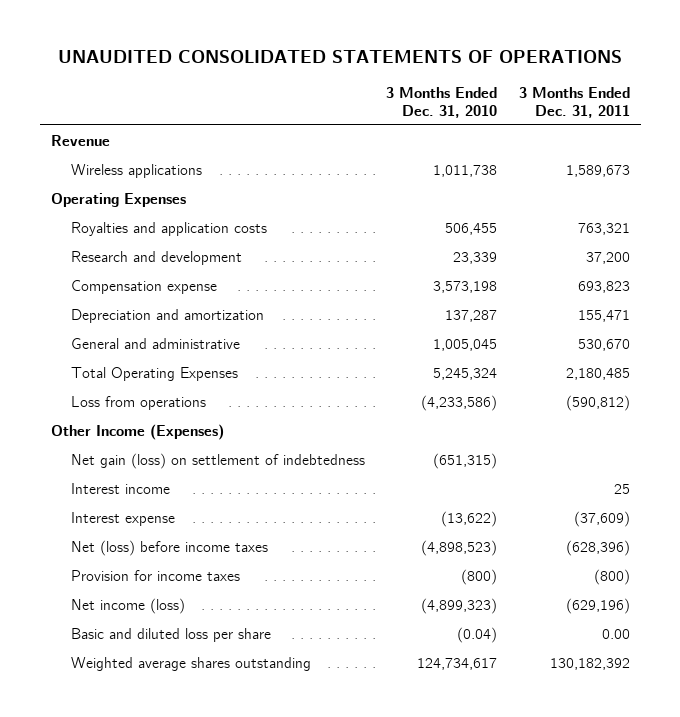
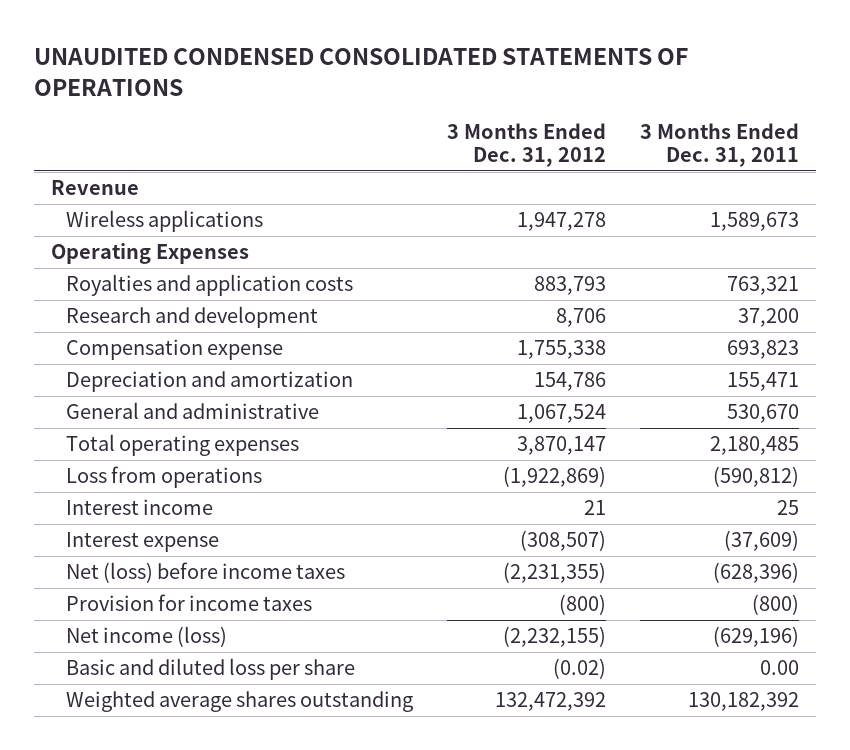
- UNAUDITED CONSOLIDATED STATEMENTS OF OPERATIONS
+ UNAUDITED CONDENSED CONSOLIDATED STATEMENTS OF OPERATIONS
- | 3 Months Ended Dec. 31, 2010 | 3 Months Ended Dec. 31, 2011
+ | 3 Months Ended Dec. 31, 2012 | 3 Months Ended Dec. 31, 2011
- Total Operating Expenses | 5,245,324 | 2,180,485
+ Total operating expenses | 3,870,147 | 2,180,485
- Other Income (Expenses)
- Net gain (loss) on settlement of indebtedness | (651,315) |

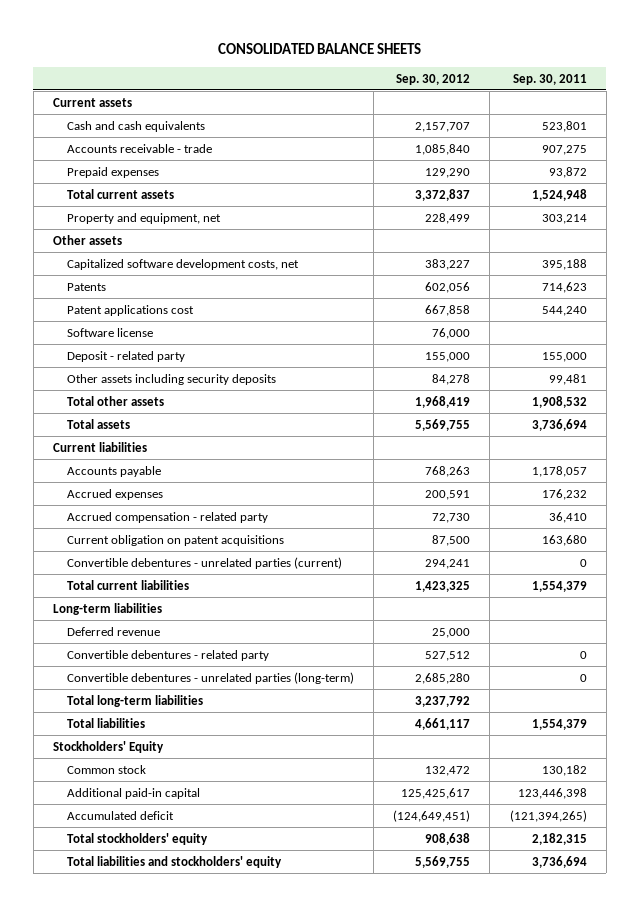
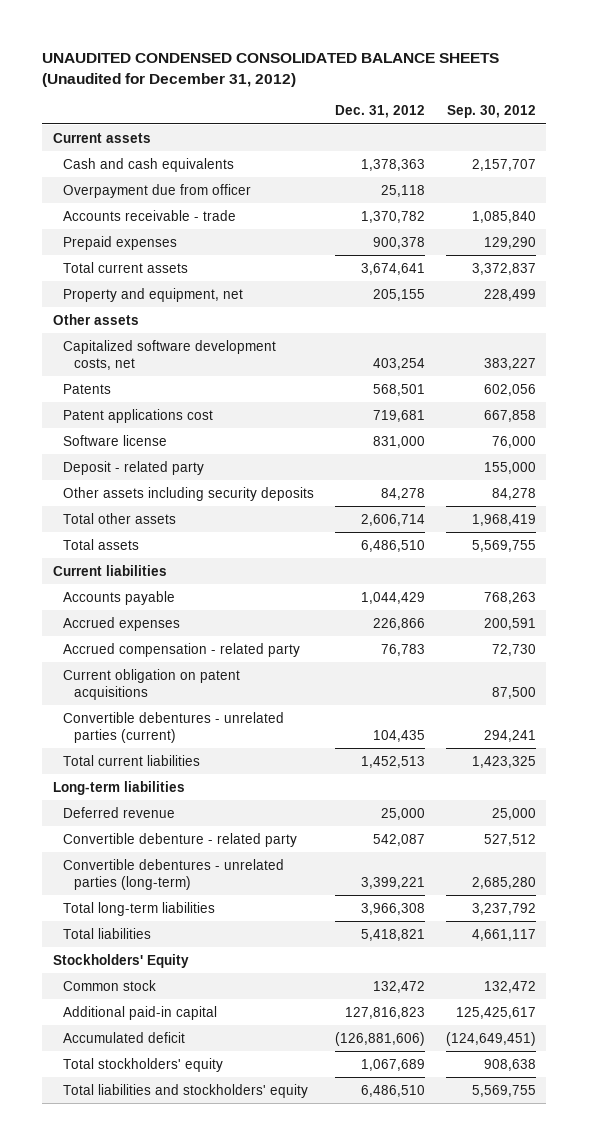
- CONSOLIDATED BALANCE SHEETS
+ UNAUDITED CONDENSED CONSOLIDATED BALANCE SHEETS (Unaudited for December 31, 2012)
- | Sep. 30, 2012 | Sep. 30, 2011
+ | Dec. 31, 2012 | Sep. 30, 2012
+ Overpayment due from officer | 25,118 |
- Convertible debentures - related party | 527,512 | 0
+ Convertible debenture - related party | 542,087 | 527,512

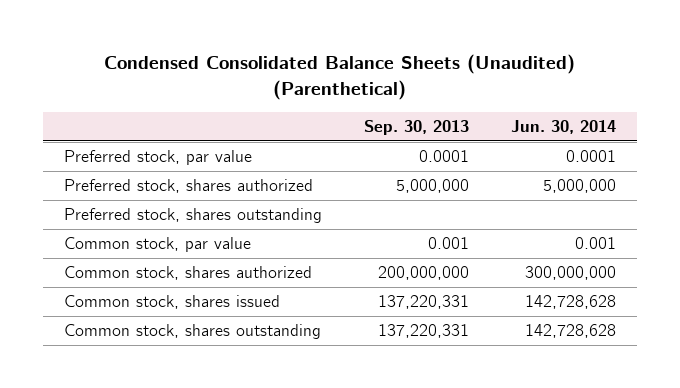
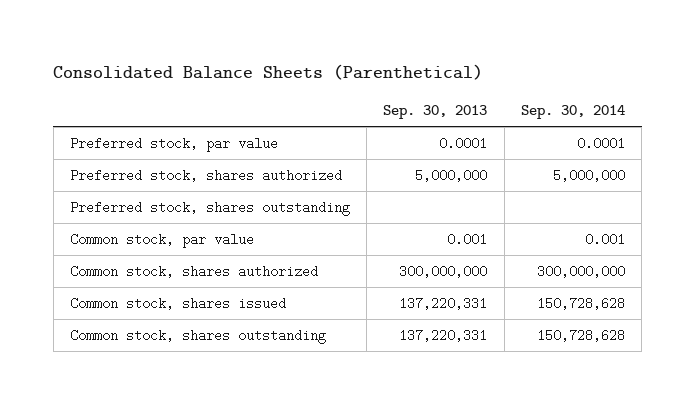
- Condensed Consolidated Balance Sheets (Unaudited) (Parenthetical)
+ Consolidated Balance Sheets (Parenthetical)
- | Sep. 30, 2013 | Jun. 30, 2014
+ | Sep. 30, 2013 | Sep. 30, 2014
- Common stock, shares authorized | 200,000,000 | 300,000,000
+ Common stock, shares authorized | 300,000,000 | 300,000,000

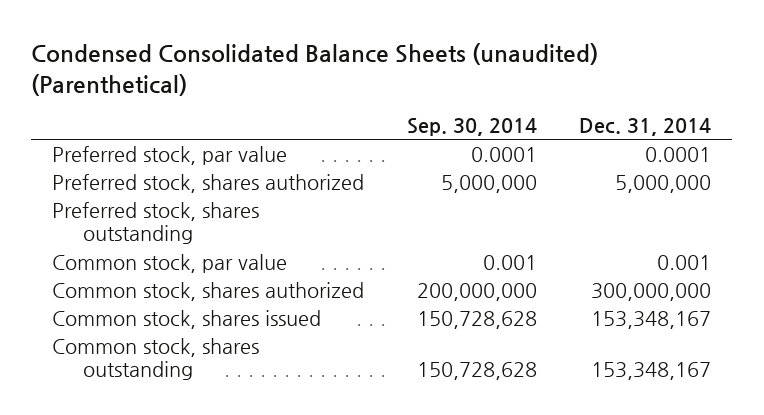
- Consolidated Balance Sheets (Parenthetical)
+ Condensed Consolidated Balance Sheets (unaudited) (Parenthetical)
- | Sep. 30, 2013 | Sep. 30, 2014
+ | Sep. 30, 2014 | Dec. 31, 2014
- Common stock, shares authorized | 300,000,000 | 300,000,000
+ Common stock, shares authorized | 200,000,000 | 300,000,000

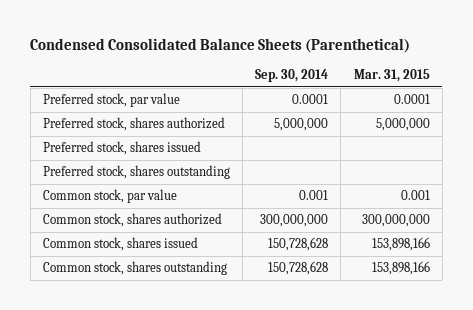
- Condensed Consolidated Balance Sheets (unaudited) (Parenthetical)
+ Condensed Consolidated Balance Sheets (Parenthetical)
- | Sep. 30, 2014 | Dec. 31, 2014
+ | Sep. 30, 2014 | Mar. 31, 2015
+ Preferred stock, shares issued
- Common stock, shares authorized | 200,000,000 | 300,000,000
+ Common stock, shares authorized | 300,000,000 | 300,000,000

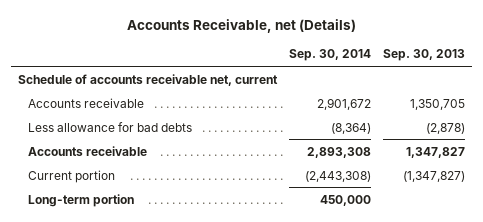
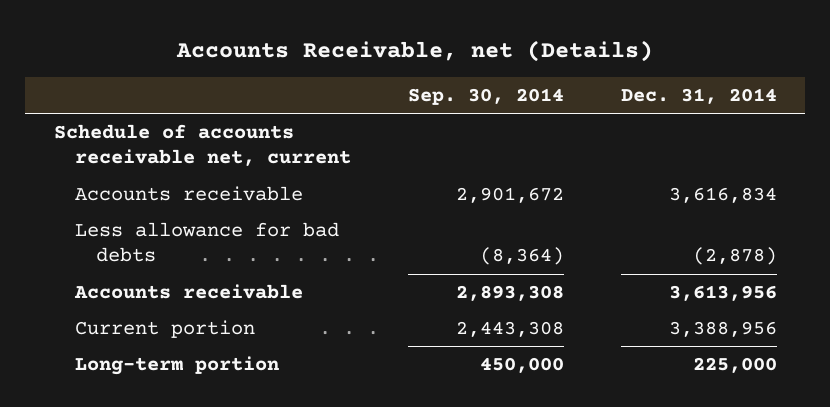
- | Sep. 30, 2014 | Sep. 30, 2013
+ | Sep. 30, 2014 | Dec. 31, 2014
- Current portion | (2,443,308) | (1,347,827)
+ Current portion | 2,443,308 | 3,388,956

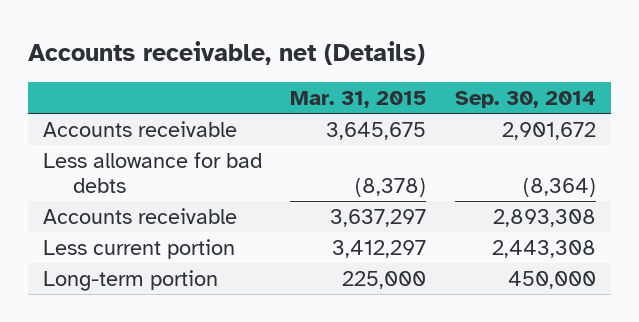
- Accounts Receivable, net (Details)
+ Accounts receivable, net (Details)
- | Sep. 30, 2014 | Dec. 31, 2014
+ | Mar. 31, 2015 | Sep. 30, 2014
- Schedule of accounts receivable net, current
- Current portion | 2,443,308 | 3,388,956
+ Less current portion | 3,412,297 | 2,443,308

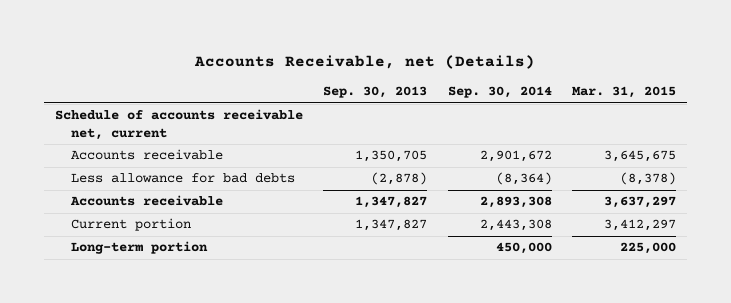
- Accounts receivable, net (Details)
+ Accounts Receivable, net (Details)
- | Mar. 31, 2015 | Sep. 30, 2014
+ | Sep. 30, 2013 | Sep. 30, 2014 | Mar. 31, 2015
+ Schedule of accounts receivable net, current
- Less current portion | 3,412,297 | 2,443,308
+ Current portion | 1,347,827 | 2,443,308 | 3,412,297

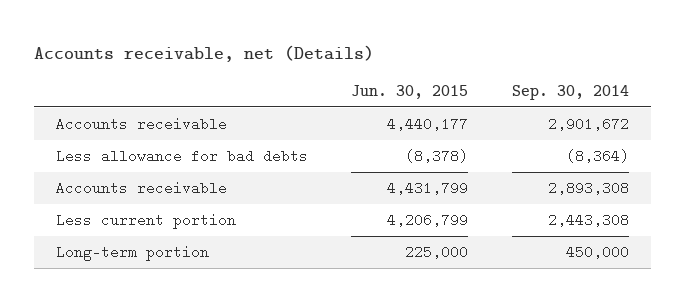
- Accounts Receivable, net (Details)
+ Accounts receivable, net (Details)
- | Sep. 30, 2013 | Sep. 30, 2014 | Mar. 31, 2015
+ | Jun. 30, 2015 | Sep. 30, 2014
- Schedule of accounts receivable net, current
- Current portion | 1,347,827 | 2,443,308 | 3,412,297
+ Less current portion | 4,206,799 | 2,443,308

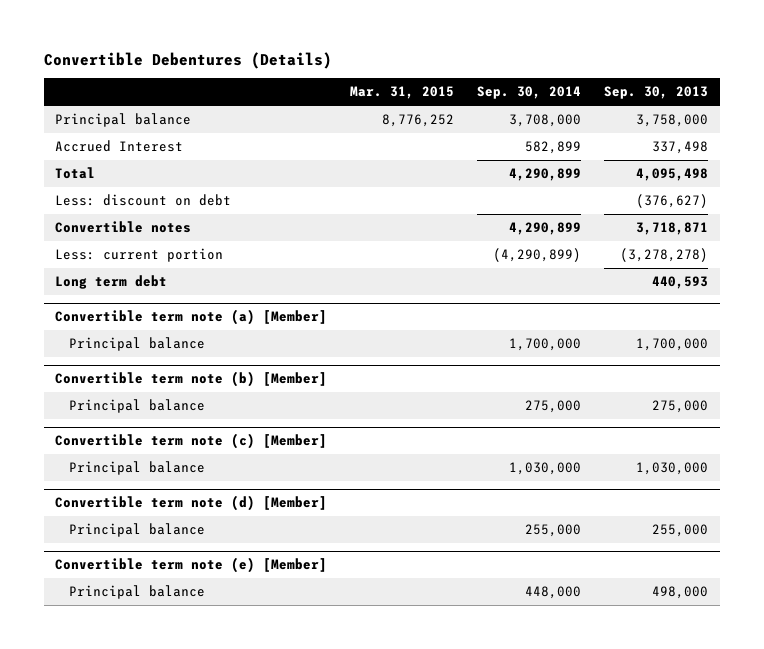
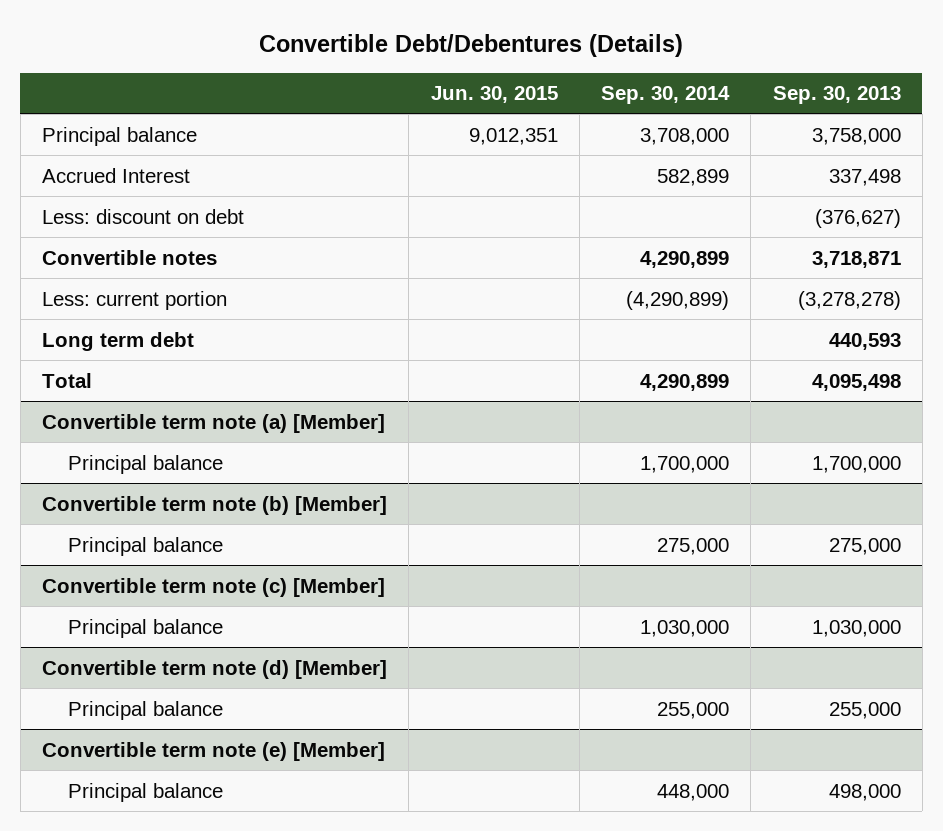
- Convertible Debentures (Details)
+ Convertible Debt/Debentures (Details)
- | Mar. 31, 2015 | Sep. 30, 2014 | Sep. 30, 2013
+ | Jun. 30, 2015 | Sep. 30, 2014 | Sep. 30, 2013
moved down: Total | | 4,290,899 | 4,095,498

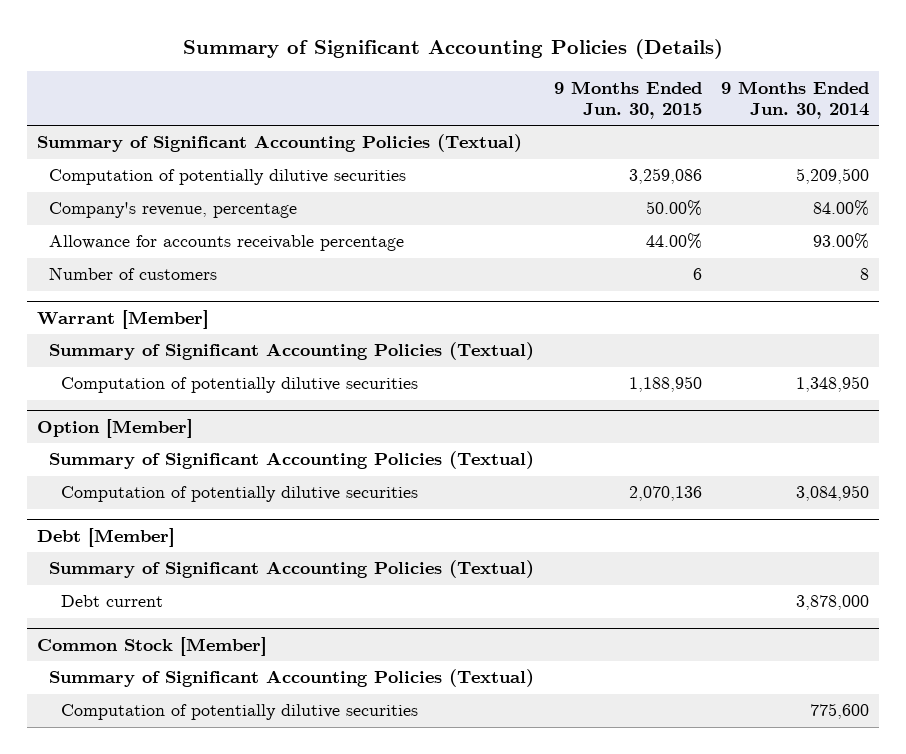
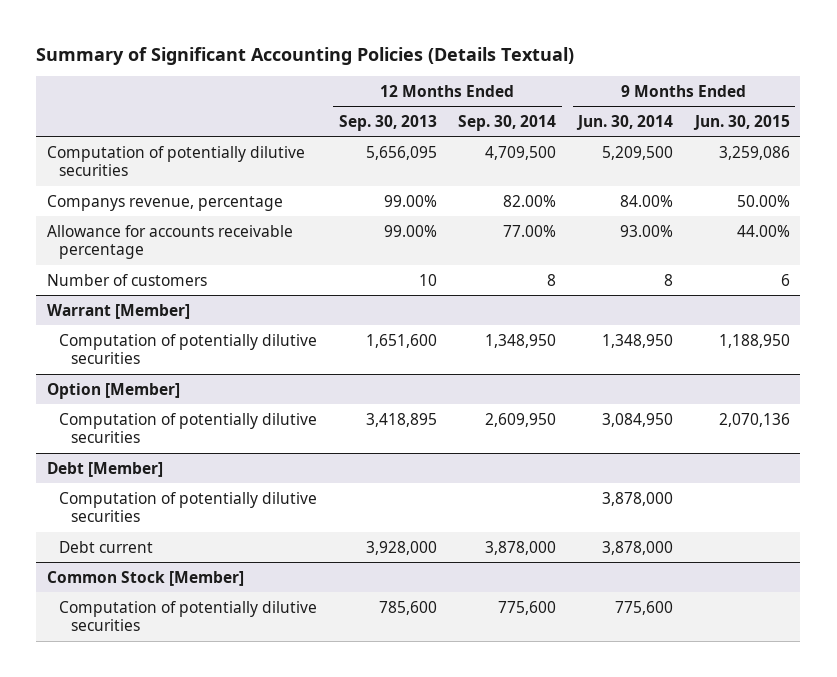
- Summary of Significant Accounting Policies (Details)
+ Summary of Significant Accounting Policies (Details Textual)
- | 9 Months Ended Jun. 30, 2015 | 9 Months Ended Jun. 30, 2014
+ | 12 Months Ended Sep. 30, 2013 | 12 Months Ended Sep. 30, 2014 | 9 Months Ended Jun. 30, 2014 | 9 Months Ended Jun. 30, 2015
- Summary of Significant Accounting Policies (Textual)
- Company's revenue, percentage | 50.00% | 84.00%
+ Companys revenue, percentage | 99.00% | 82.00% | 84.00% | 50.00%
@ Warrant [Member]
- Summary of Significant Accounting Policies (Textual)
@ Option [Member]
- Summary of Significant Accounting Policies (Textual)
@ Debt [Member]
- Summary of Significant Accounting Policies (Textual)
+ Computation of potentially dilutive securities | | | 3,878,000 |
@ Common Stock [Member]
- Summary of Significant Accounting Policies (Textual)

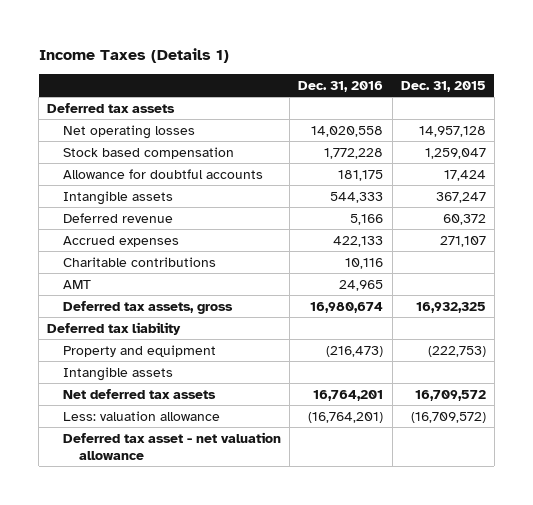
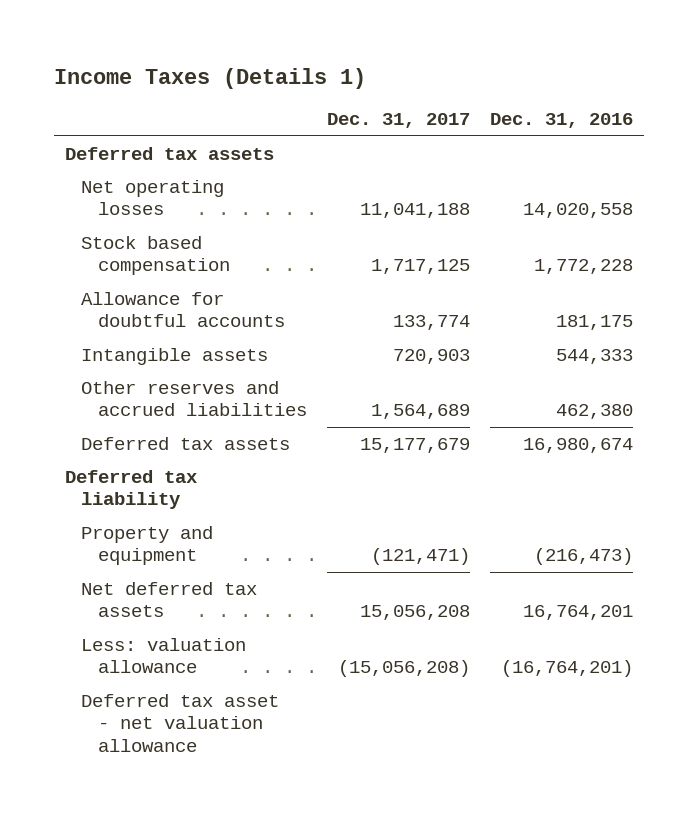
- | Dec. 31, 2016 | Dec. 31, 2015
+ | Dec. 31, 2017 | Dec. 31, 2016
- Deferred revenue | 5,166 | 60,372
- Accrued expenses | 422,133 | 271,107
- Charitable contributions | 10,116 |
- AMT | 24,965 |
- Deferred tax assets, gross | 16,980,674 | 16,932,325
+ Other reserves and accrued liabilities | 1,564,689 | 462,380
+ Deferred tax assets | 15,177,679 | 16,980,674
- Intangible assets

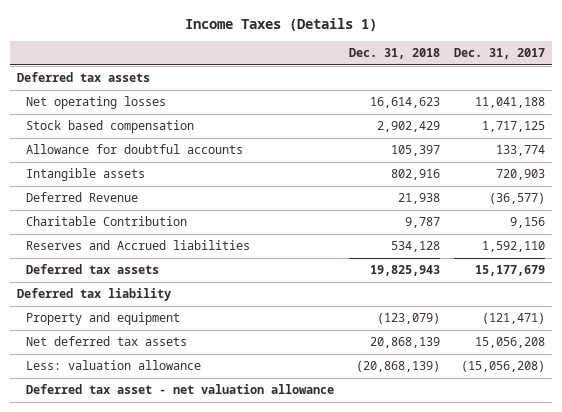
- | Dec. 31, 2017 | Dec. 31, 2016
+ | Dec. 31, 2018 | Dec. 31, 2017
- Other reserves and accrued liabilities | 1,564,689 | 462,380
+ Deferred Revenue | 21,938 | (36,577)
+ Charitable Contribution | 9,787 | 9,156
+ Reserves and Accrued liabilities | 534,128 | 1,592,110

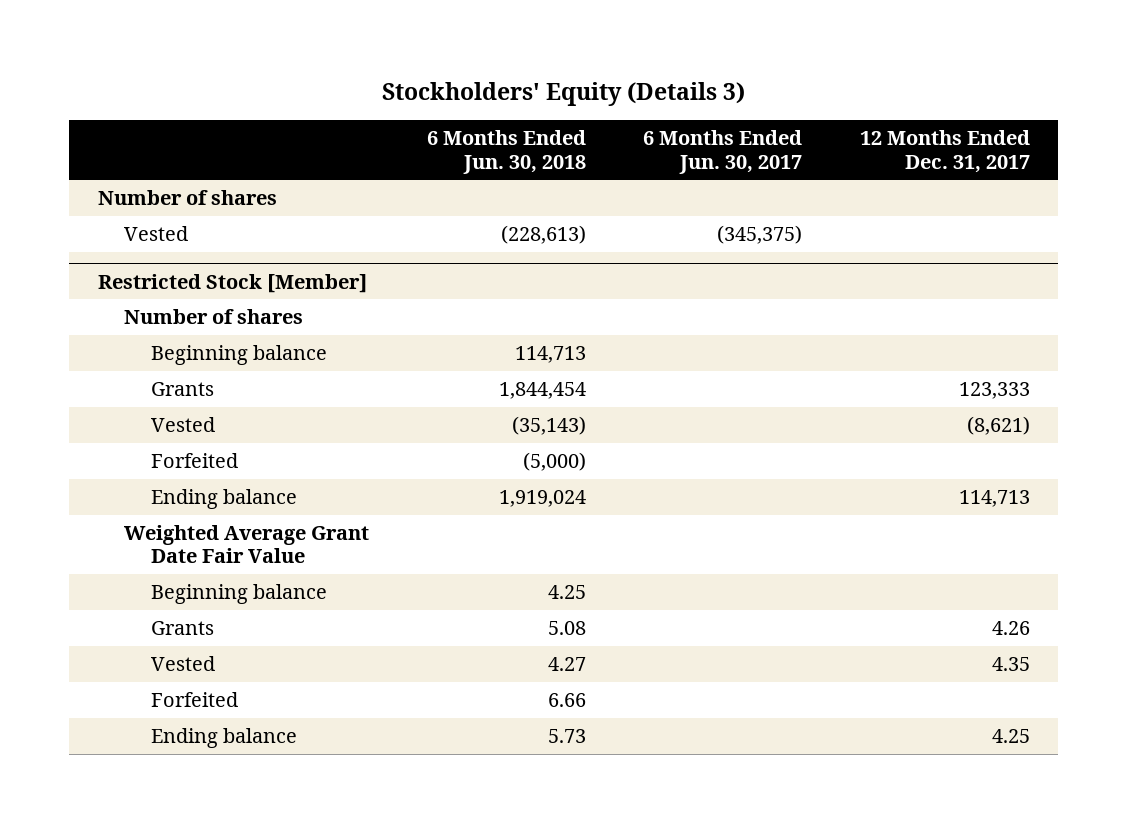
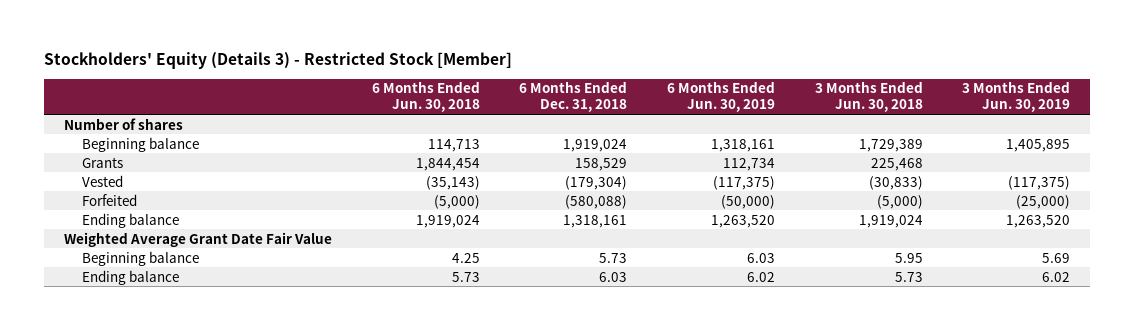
- Stockholders' Equity (Details 3)
+ Stockholders' Equity (Details 3) - Restricted Stock [Member]
- | 6 Months Ended Jun. 30, 2018 | 6 Months Ended Jun. 30, 2017 | 12 Months Ended Dec. 31, 2017
+ | 6 Months Ended Jun. 30, 2018 | 6 Months Ended Dec. 31, 2018 | 6 Months Ended Jun. 30, 2019 | 3 Months Ended Jun. 30, 2018 | 3 Months Ended Jun. 30, 2019
- Vested | (228,613) | (345,375) |
- Restricted Stock [Member]
- Number of shares
- Grants | 5.08 | | 4.26
- Vested | 4.27 | | 4.35
- Forfeited | 6.66 | |

